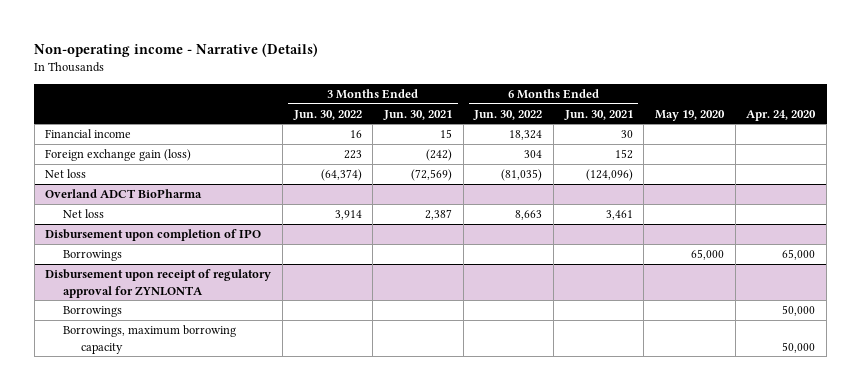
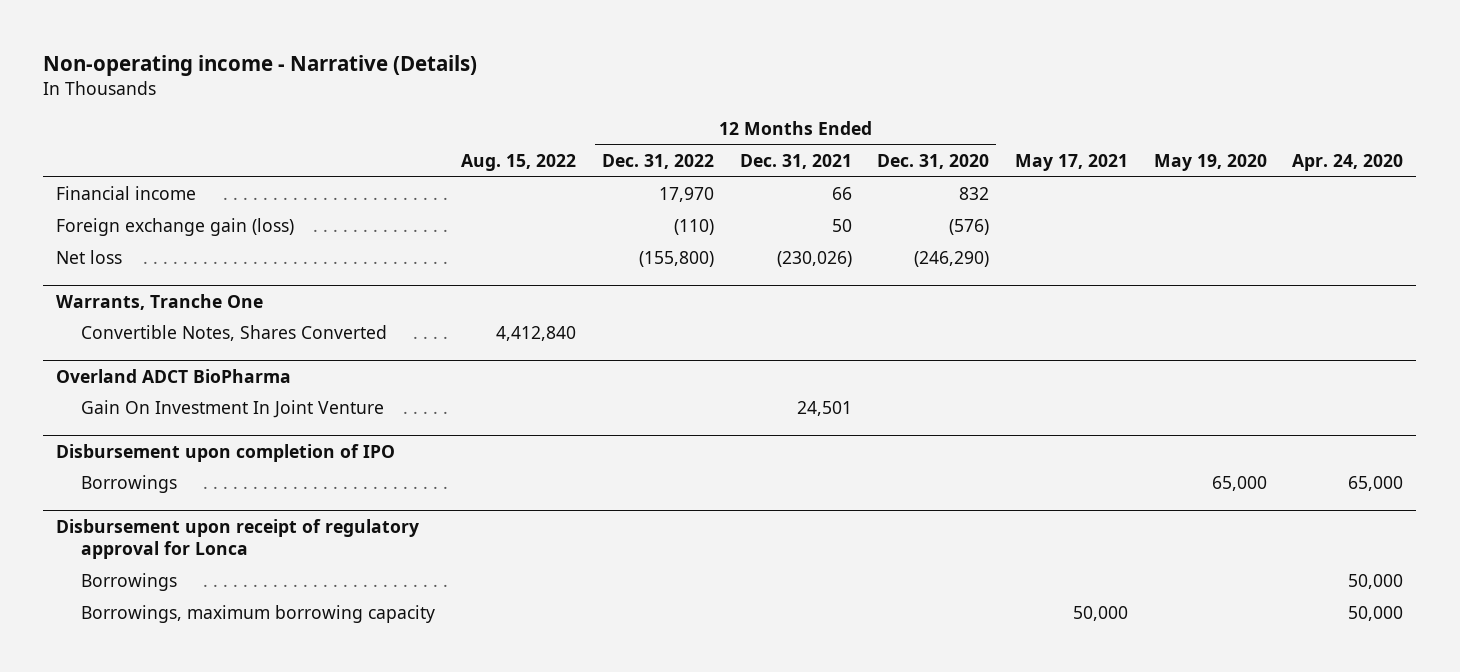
- | 3 Months Ended Jun. 30, 2022 | 3 Months Ended Jun. 30, 2021 | 6 Months Ended Jun. 30, 2022 | 6 Months Ended Jun. 30, 2021 | May 19, 2020 | Apr. 24, 2020
+ | Aug. 15, 2022 | 12 Months Ended Dec. 31, 2022 | 12 Months Ended Dec. 31, 2021 | 12 Months Ended Dec. 31, 2020 | May 17, 2021 | May 19, 2020 | Apr. 24, 2020
+ Warrants, Tranche One
+ Convertible Notes, Shares Converted | 4,412,840 | | | | | |
@ Overland ADCT BioPharma
- Net loss | 3,914 | 2,387 | 8,663 | 3,461 | |
+ Gain On Investment In Joint Venture | | | 24,501 | | | |
- Disbursement upon receipt of regulatory approval for ZYNLONTA
+ Disbursement upon receipt of regulatory approval for Lonca

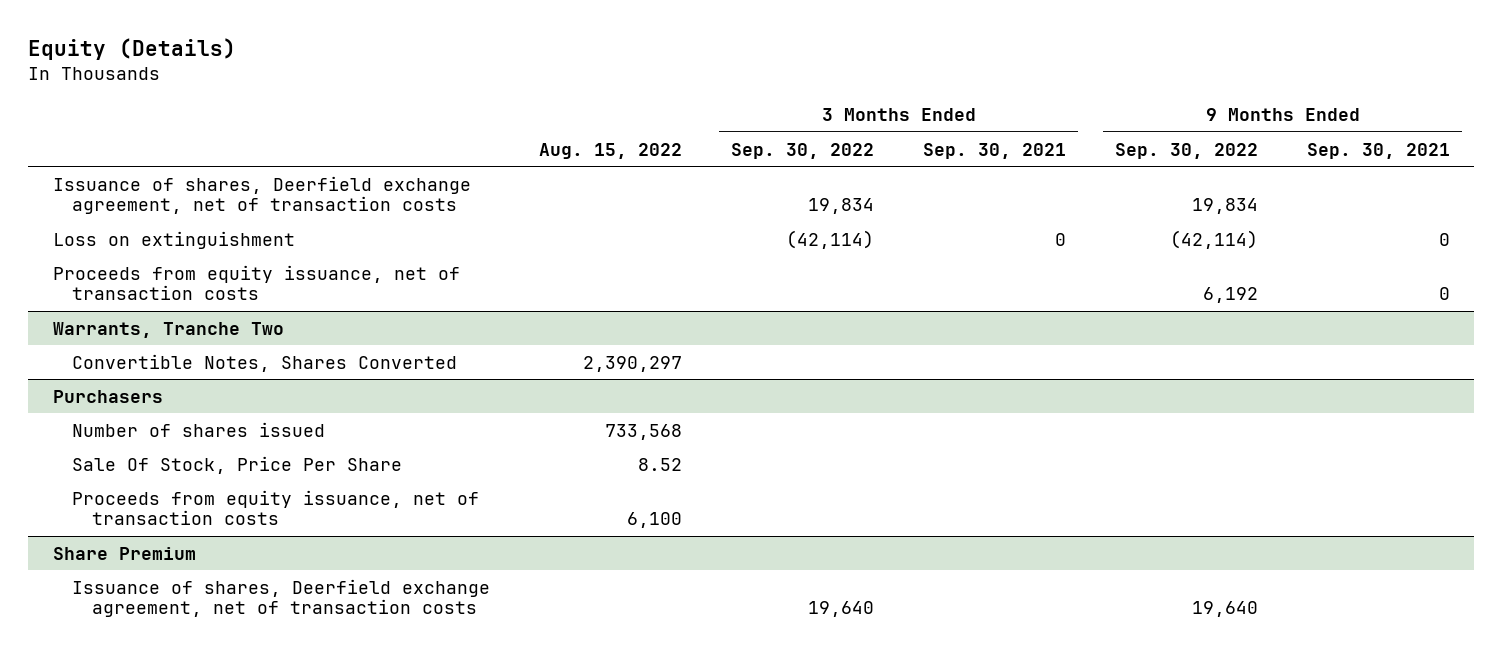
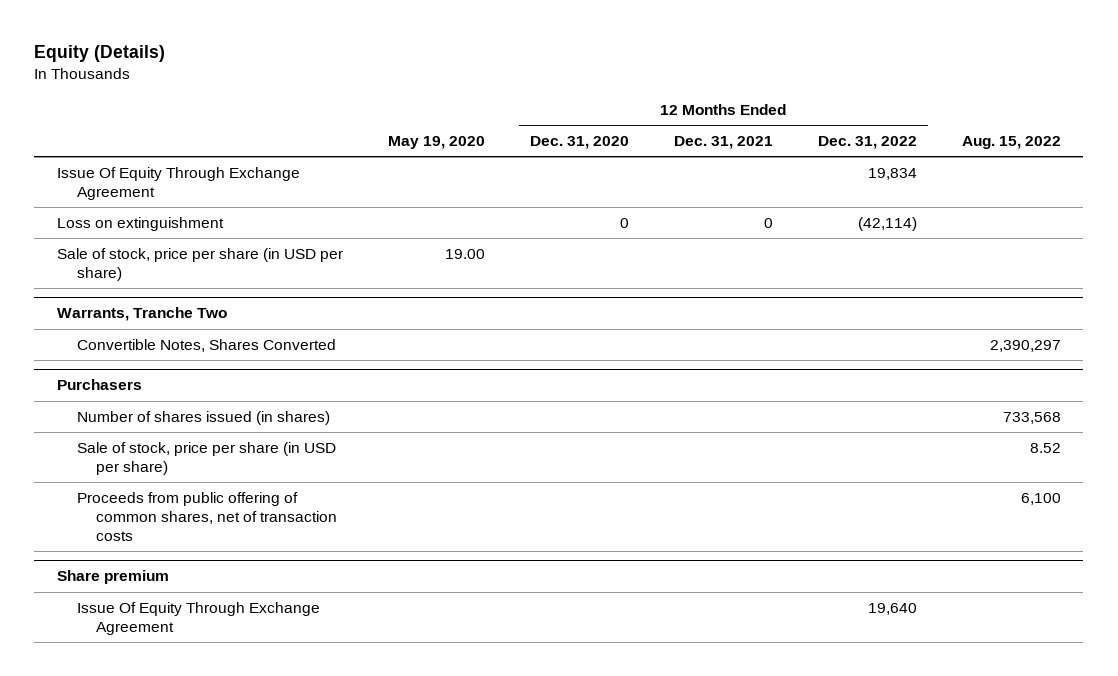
- | Aug. 15, 2022 | 3 Months Ended Sep. 30, 2022 | 3 Months Ended Sep. 30, 2021 | 9 Months Ended Sep. 30, 2022 | 9 Months Ended Sep. 30, 2021
+ | May 19, 2020 | 12 Months Ended Dec. 31, 2020 | 12 Months Ended Dec. 31, 2021 | 12 Months Ended Dec. 31, 2022 | Aug. 15, 2022
- Issuance of shares, Deerfield exchange agreement, net of transaction costs | | 19,834 | | 19,834 |
+ Issue Of Equity Through Exchange Agreement | | | | 19,834 |
- Proceeds from equity issuance, net of transaction costs | | | | 6,192 | 0
+ Sale of stock, price per share (in USD per share) | 19.00 | | | |
@ Purchasers
- Number of shares issued | 733,568 | | | |
- Sale Of Stock, Price Per Share | 8.52 | | | |
- Proceeds from equity issuance, net of transaction costs | 6,100 | | | |
- Share Premium
- Issuance of shares, Deerfield exchange agreement, net of transaction costs | | 19,640 | | 19,640 |
@ Purchasers
+ Number of shares issued (in shares) | | | | | 733,568
+ Sale of stock, price per share (in USD per share) | | | | | 8.52
+ Proceeds from public offering of common shares, net of transaction costs | | | | | 6,100
+ Share premium
+ Issue Of Equity Through Exchange Agreement | | | | 19,640 |

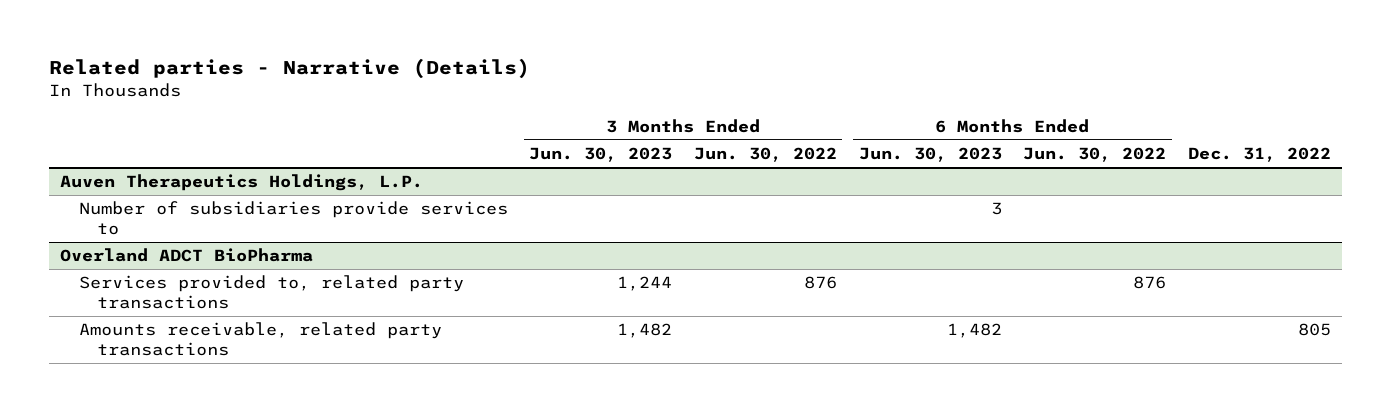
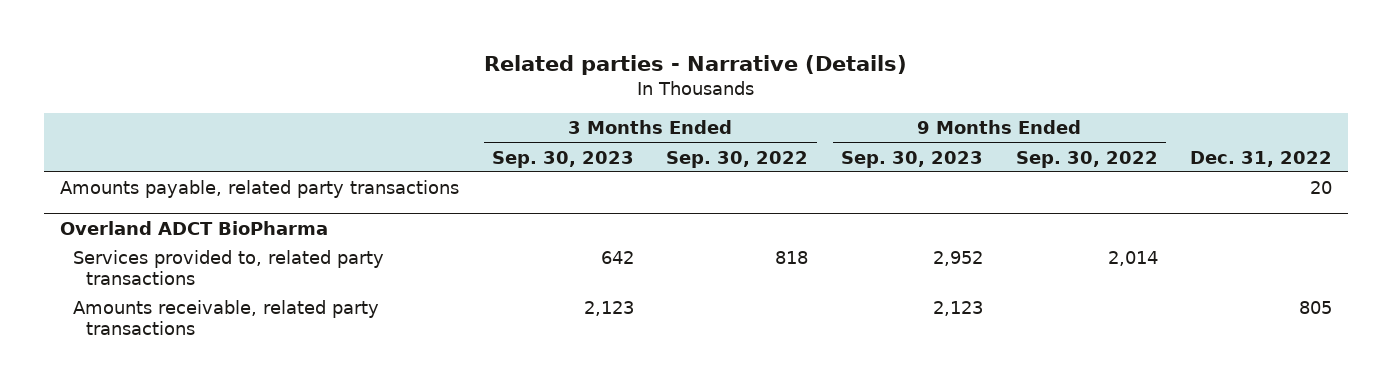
- | 3 Months Ended Jun. 30, 2023 | 3 Months Ended Jun. 30, 2022 | 6 Months Ended Jun. 30, 2023 | 6 Months Ended Jun. 30, 2022 | Dec. 31, 2022
+ | 3 Months Ended Sep. 30, 2023 | 3 Months Ended Sep. 30, 2022 | 9 Months Ended Sep. 30, 2023 | 9 Months Ended Sep. 30, 2022 | Dec. 31, 2022
- Auven Therapeutics Holdings, L.P.
- Number of subsidiaries provide services to | | | 3 | |
+ Amounts payable, related party transactions | | | | | 20

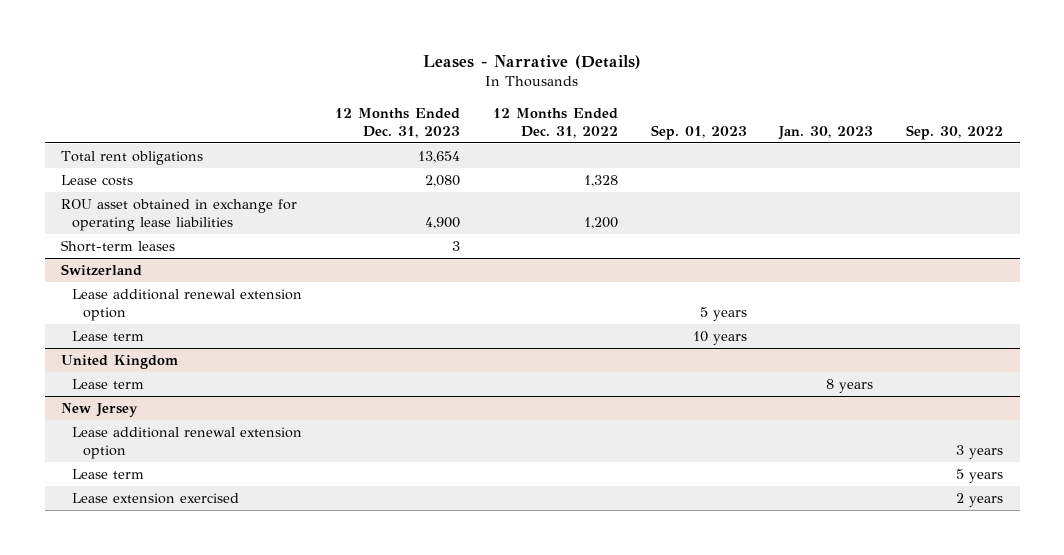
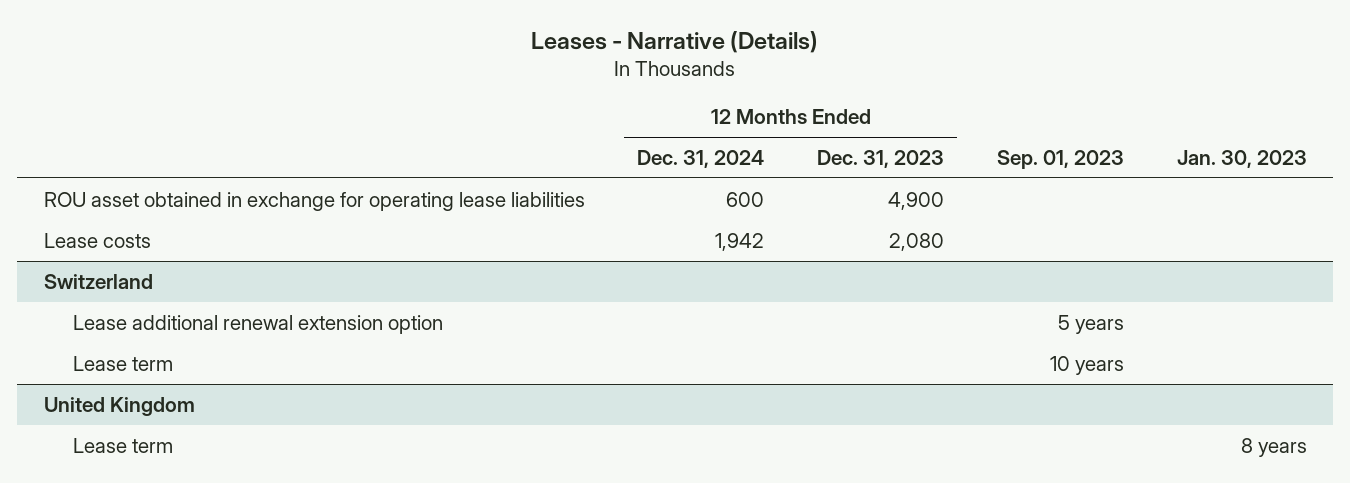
- | 12 Months Ended Dec. 31, 2023 | 12 Months Ended Dec. 31, 2022 | Sep. 01, 2023 | Jan. 30, 2023 | Sep. 30, 2022
+ | 12 Months Ended Dec. 31, 2024 | 12 Months Ended Dec. 31, 2023 | Sep. 01, 2023 | Jan. 30, 2023
- Total rent obligations | 13,654 | | | |
- Short-term leases | 3 | | | |
moved down: Lease costs | 1,942 | 2,080 | |
- New Jersey
- Lease additional renewal extension option | | | | | 3 years
- Lease term | | | | | 5 years
- Lease extension exercised | | | | | 2 years

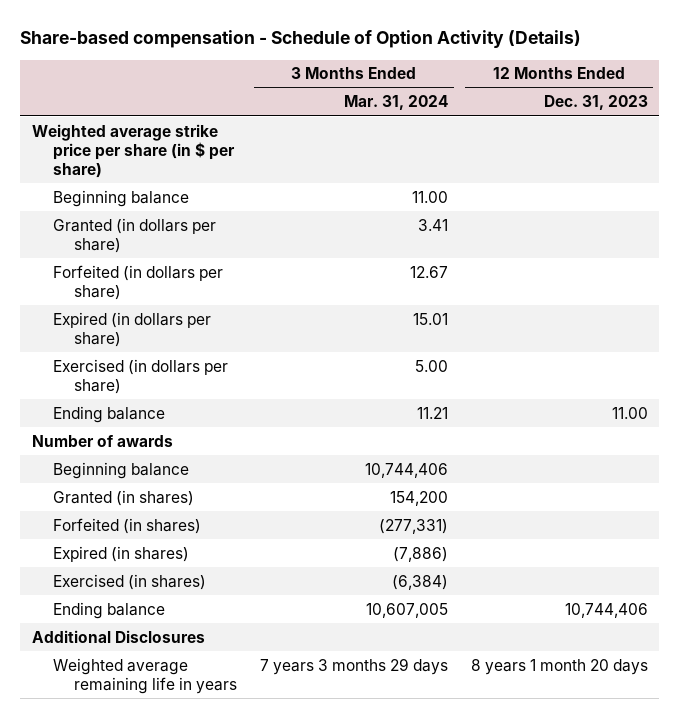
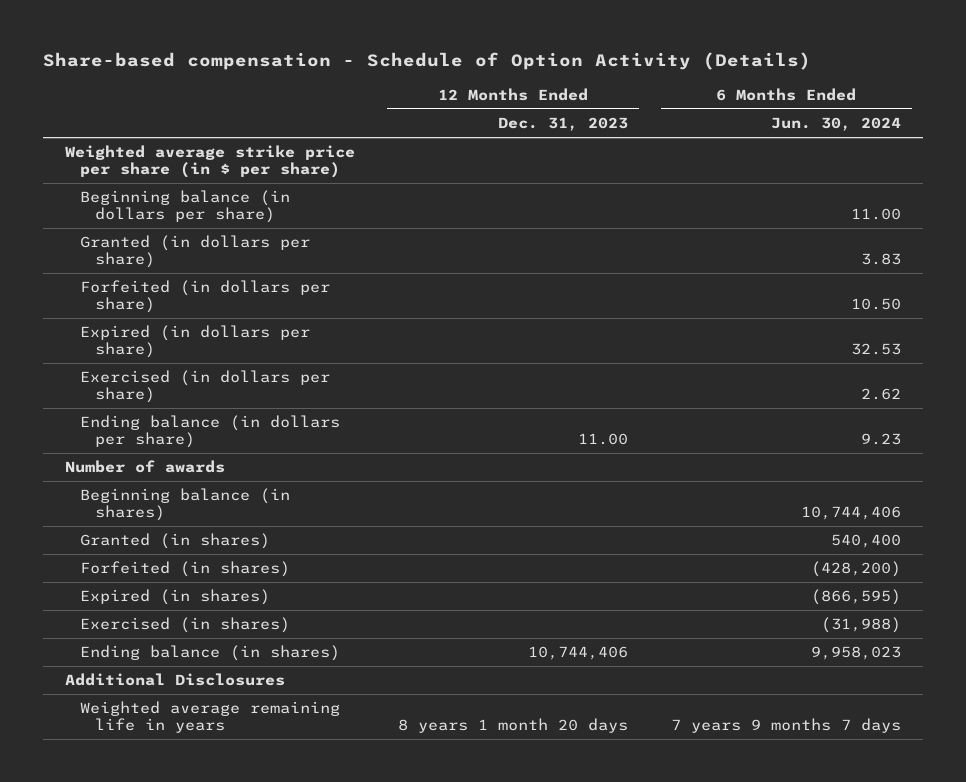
- | 3 Months Ended Mar. 31, 2024 | 12 Months Ended Dec. 31, 2023
+ | 12 Months Ended Dec. 31, 2023 | 6 Months Ended Jun. 30, 2024
- Beginning balance | 11.00 |
+ Beginning balance (in dollars per share) | | 11.00
- Ending balance | 11.21 | 11.00
+ Ending balance (in dollars per share) | 11.00 | 9.23
- Beginning balance | 10,744,406 |
+ Beginning balance (in shares) | | 10,744,406
- Ending balance | 10,607,005 | 10,744,406
+ Ending balance (in shares) | 10,744,406 | 9,958,023

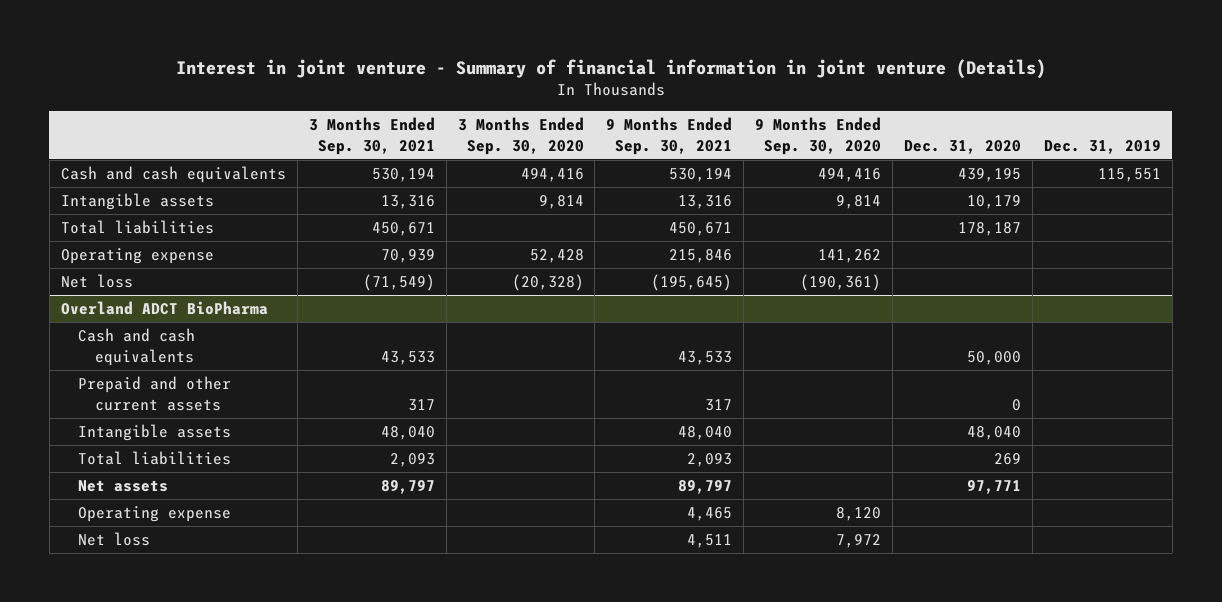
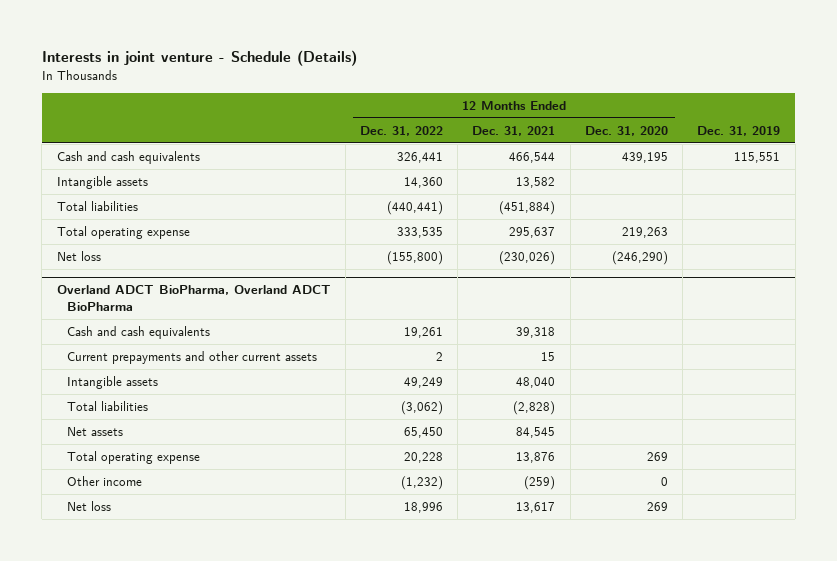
- Interest in joint venture - Summary of financial information in joint venture (Details)
+ Interests in joint venture - Schedule (Details)
- | 3 Months Ended Sep. 30, 2021 | 3 Months Ended Sep. 30, 2020 | 9 Months Ended Sep. 30, 2021 | 9 Months Ended Sep. 30, 2020 | Dec. 31, 2020 | Dec. 31, 2019
+ | 12 Months Ended Dec. 31, 2022 | 12 Months Ended Dec. 31, 2021 | 12 Months Ended Dec. 31, 2020 | Dec. 31, 2019
- Operating expense | 70,939 | 52,428 | 215,846 | 141,262 | |
+ Total operating expense | 333,535 | 295,637 | 219,263 |
- Overland ADCT BioPharma
+ Overland ADCT BioPharma, Overland ADCT BioPharma
- Prepaid and other current assets | 317 | | 317 | | 0 |
+ Current prepayments and other current assets | 2 | 15 | |
- Operating expense | | | 4,465 | 8,120 | |
+ Total operating expense | 20,228 | 13,876 | 269 |
+ Other income | (1,232) | (259) | 0 |

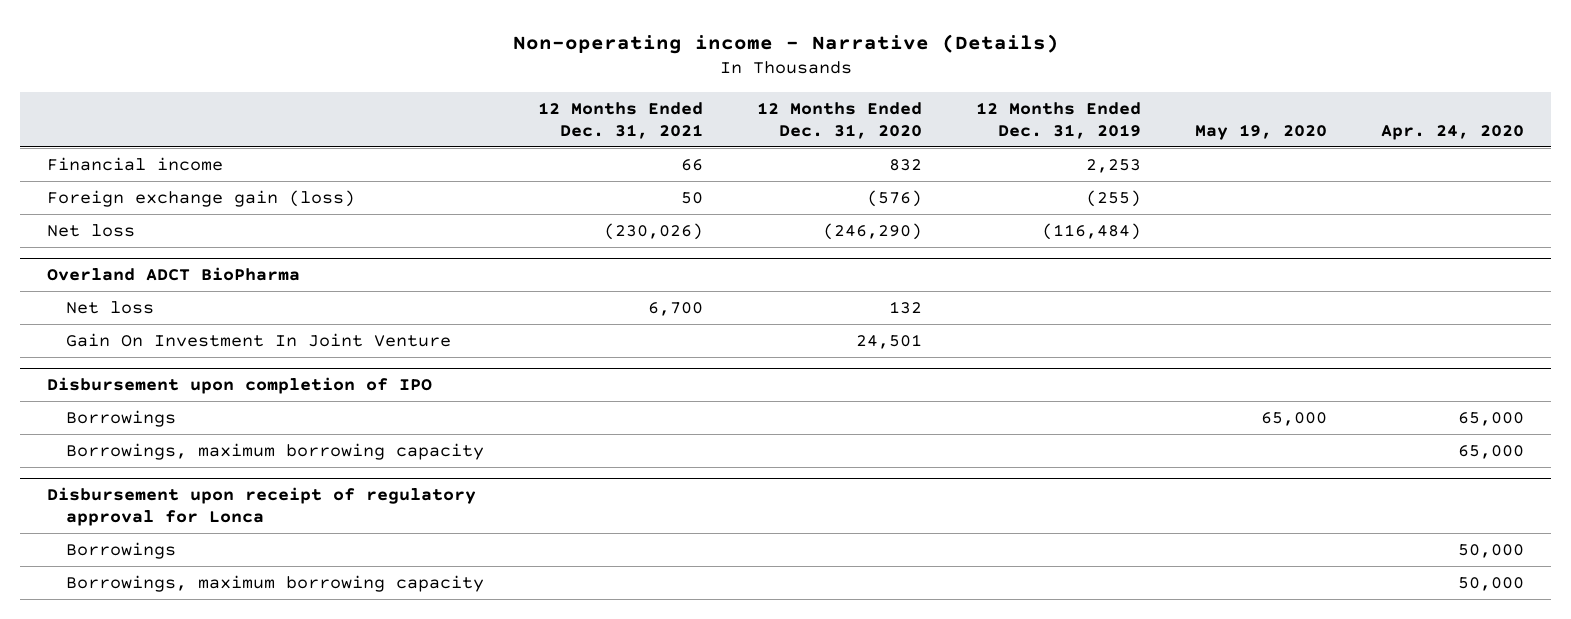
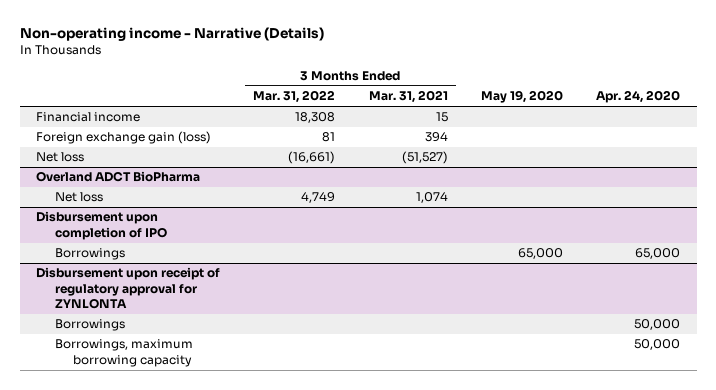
- | 12 Months Ended Dec. 31, 2021 | 12 Months Ended Dec. 31, 2020 | 12 Months Ended Dec. 31, 2019 | May 19, 2020 | Apr. 24, 2020
+ | 3 Months Ended Mar. 31, 2022 | 3 Months Ended Mar. 31, 2021 | May 19, 2020 | Apr. 24, 2020
@ Overland ADCT BioPharma
- Gain On Investment In Joint Venture | | 24,501 | | |
@ Disbursement upon completion of IPO
- Borrowings, maximum borrowing capacity | | | | | 65,000
- Disbursement upon receipt of regulatory approval for Lonca
+ Disbursement upon receipt of regulatory approval for ZYNLONTA

